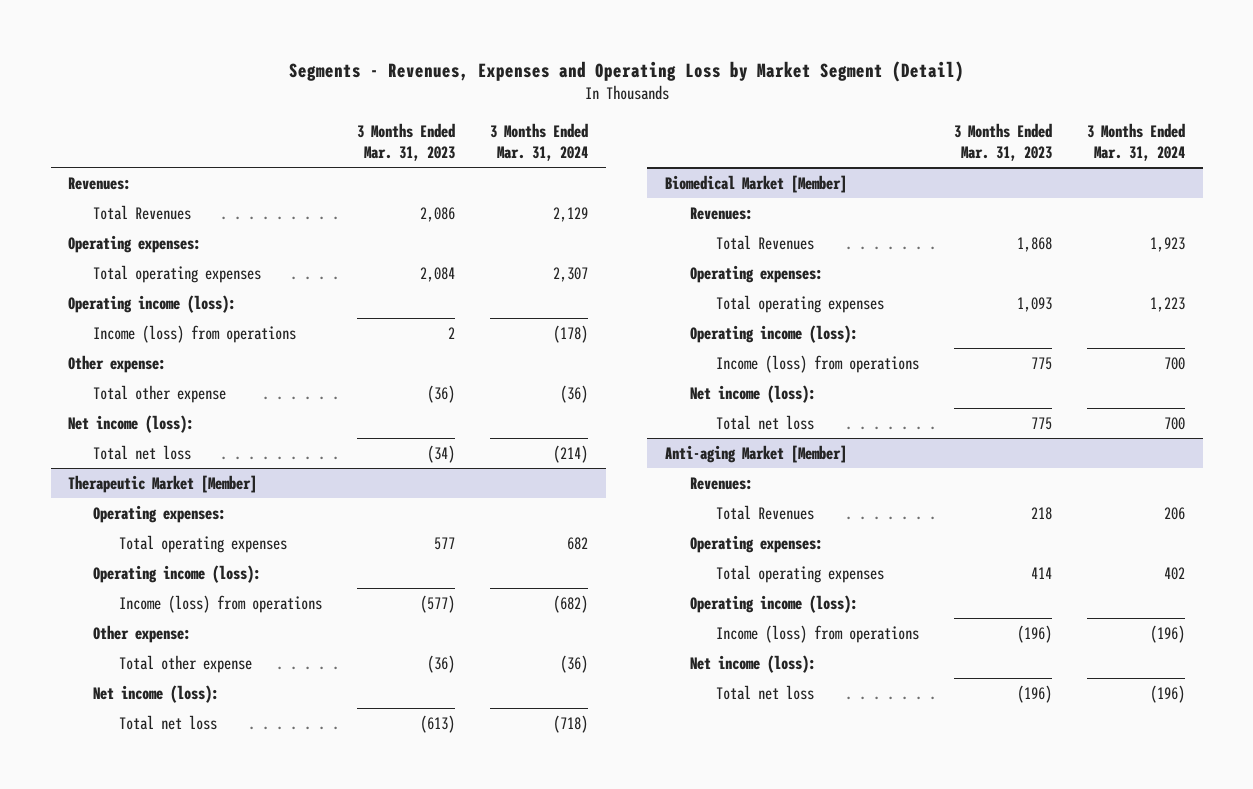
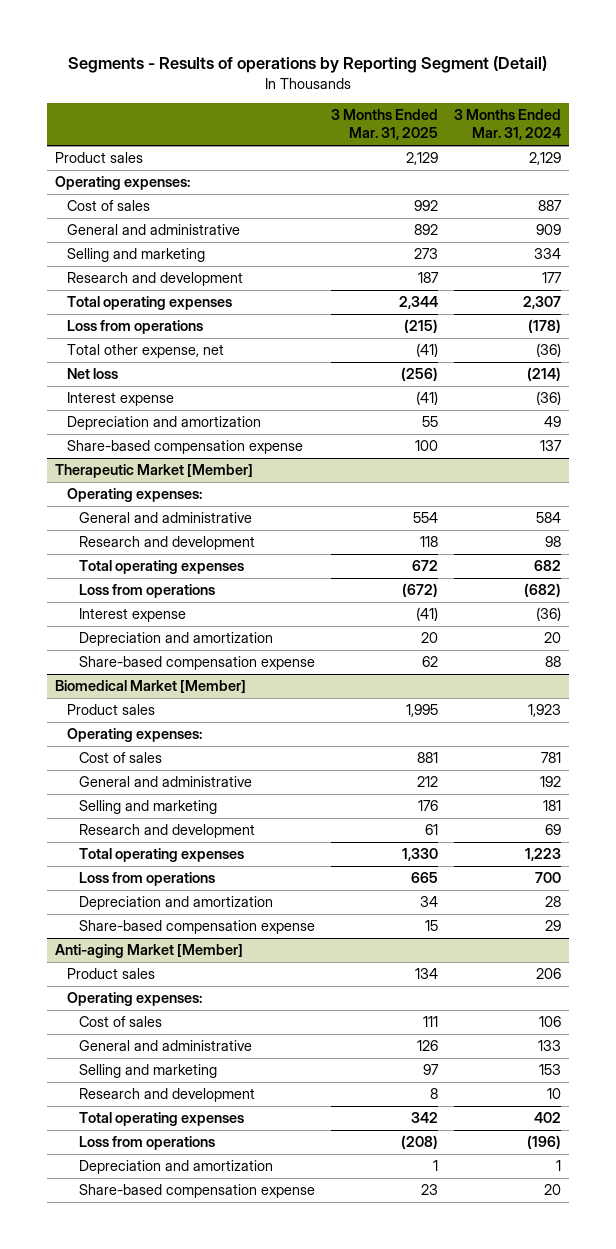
- Segments - Revenues, Expenses and Operating Loss by Market Segment (Detail)
+ Segments - Results of operations by Reporting Segment (Detail)
- | 3 Months Ended Mar. 31, 2023 | 3 Months Ended Mar. 31, 2024
+ | 3 Months Ended Mar. 31, 2025 | 3 Months Ended Mar. 31, 2024
- Revenues:
- Total Revenues | 2,086 | 2,129
+ Product sales | 2,129 | 2,129
+ Cost of sales | 992 | 887
+ General and administrative | 892 | 909
+ Selling and marketing | 273 | 334
+ Research and development | 187 | 177
- Operating income (loss):
- Income (loss) from operations | 2 | (178)
- Other expense:
- Total other expense | (36) | (36)
- Net income (loss):
- Total net loss | (34) | (214)
+ Loss from operations | (215) | (178)
+ Total other expense, net | (41) | (36)
+ Net loss | (256) | (214)
+ Interest expense | (41) | (36)
+ Depreciation and amortization | 55 | 49
+ Share-based compensation expense | 100 | 137
@ Therapeutic Market [Member]
+ General and administrative | 554 | 584
+ Research and development | 118 | 98
- Operating income (loss):
- Income (loss) from operations | (577) | (682)
- Other expense:
- Total other expense | (36) | (36)
- Net income (loss):
- Total net loss | (613) | (718)
+ Loss from operations | (672) | (682)
+ Interest expense | (41) | (36)
+ Depreciation and amortization | 20 | 20
+ Share-based compensation expense | 62 | 88
@ Biomedical Market [Member]
- Revenues:
- Total Revenues | 1,868 | 1,923
+ Product sales | 1,995 | 1,923
+ Cost of sales | 881 | 781
+ General and administrative | 212 | 192
+ Selling and marketing | 176 | 181
+ Research and development | 61 | 69
- Operating income (loss):
- Income (loss) from operations | 775 | 700
- Net income (loss):
- Total net loss | 775 | 700
+ Loss from operations | 665 | 700
+ Depreciation and amortization | 34 | 28
+ Share-based compensation expense | 15 | 29
@ Anti-aging Market [Member]
- Revenues:
- Total Revenues | 218 | 206
+ Product sales | 134 | 206
+ Cost of sales | 111 | 106
+ General and administrative | 126 | 133
+ Selling and marketing | 97 | 153
+ Research and development | 8 | 10
- Operating income (loss):
- Income (loss) from operations | (196) | (196)
- Net income (loss):
- Total net loss | (196) | (196)
+ Loss from operations | (208) | (196)
+ Depreciation and amortization | 1 | 1
+ Share-based compensation expense | 23 | 20

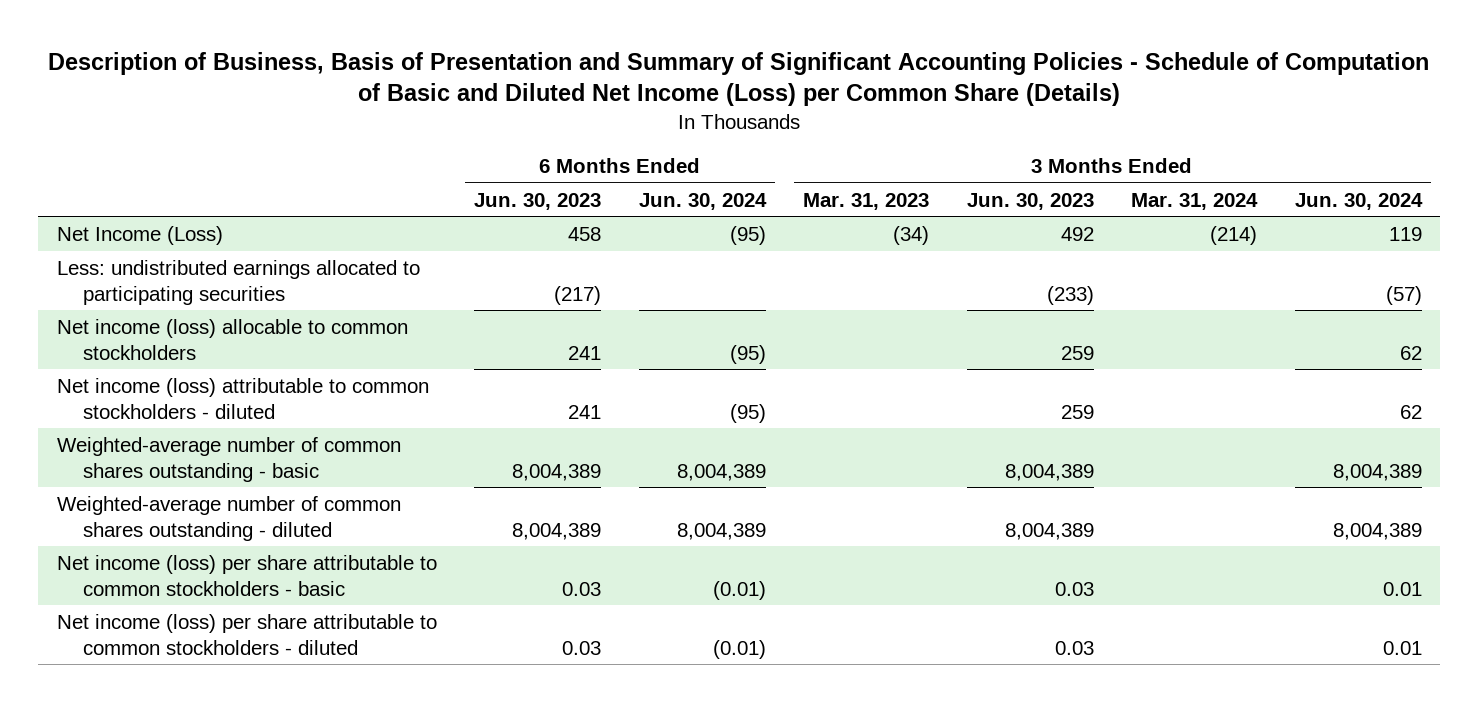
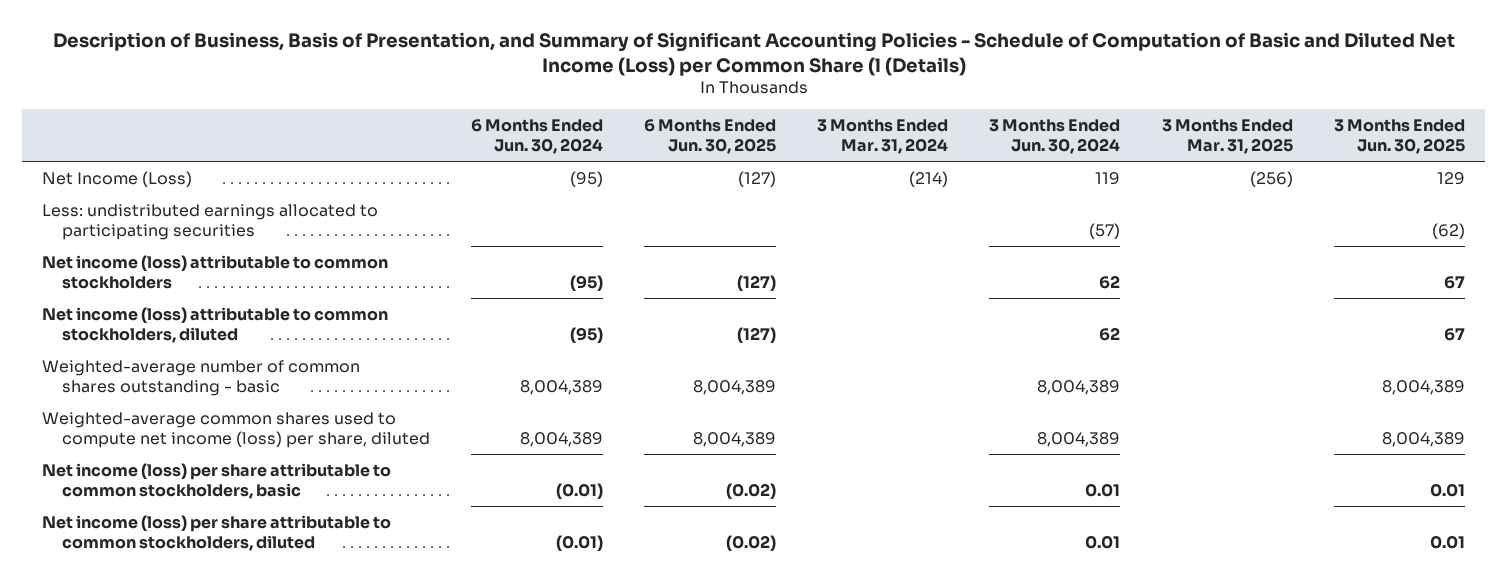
- Description of Business, Basis of Presentation and Summary of Significant Accounting Policies - Schedule of Computation of Basic and Diluted Net Income (Loss) per Common Share (Details)
+ Description of Business, Basis of Presentation, and Summary of Significant Accounting Policies - Schedule of Computation of Basic and Diluted Net Income (Loss) per Common Share (l (Details)
- | 6 Months Ended Jun. 30, 2023 | 6 Months Ended Jun. 30, 2024 | 3 Months Ended Mar. 31, 2023 | 3 Months Ended Jun. 30, 2023 | 3 Months Ended Mar. 31, 2024 | 3 Months Ended Jun. 30, 2024
+ | 6 Months Ended Jun. 30, 2024 | 6 Months Ended Jun. 30, 2025 | 3 Months Ended Mar. 31, 2024 | 3 Months Ended Jun. 30, 2024 | 3 Months Ended Mar. 31, 2025 | 3 Months Ended Jun. 30, 2025
- Net income (loss) allocable to common stockholders | 241 | (95) | | 259 | | 62
- Net income (loss) attributable to common stockholders - diluted | 241 | (95) | | 259 | | 62
+ Net income (loss) attributable to common stockholders | (95) | (127) | | 62 | | 67
+ Net income (loss) attributable to common stockholders, diluted | (95) | (127) | | 62 | | 67
- Weighted-average number of common shares outstanding - diluted | 8,004,389 | 8,004,389 | | 8,004,389 | | 8,004,389
- Net income (loss) per share attributable to common stockholders - basic | 0.03 | (0.01) | | 0.03 | | 0.01
- Net income (loss) per share attributable to common stockholders - diluted | 0.03 | (0.01) | | 0.03 | | 0.01
+ Weighted-average common shares used to compute net income (loss) per share, diluted | 8,004,389 | 8,004,389 | | 8,004,389 | | 8,004,389
+ Net income (loss) per share attributable to common stockholders, basic | (0.01) | (0.02) | | 0.01 | | 0.01
+ Net income (loss) per share attributable to common stockholders, diluted | (0.01) | (0.02) | | 0.01 | | 0.01

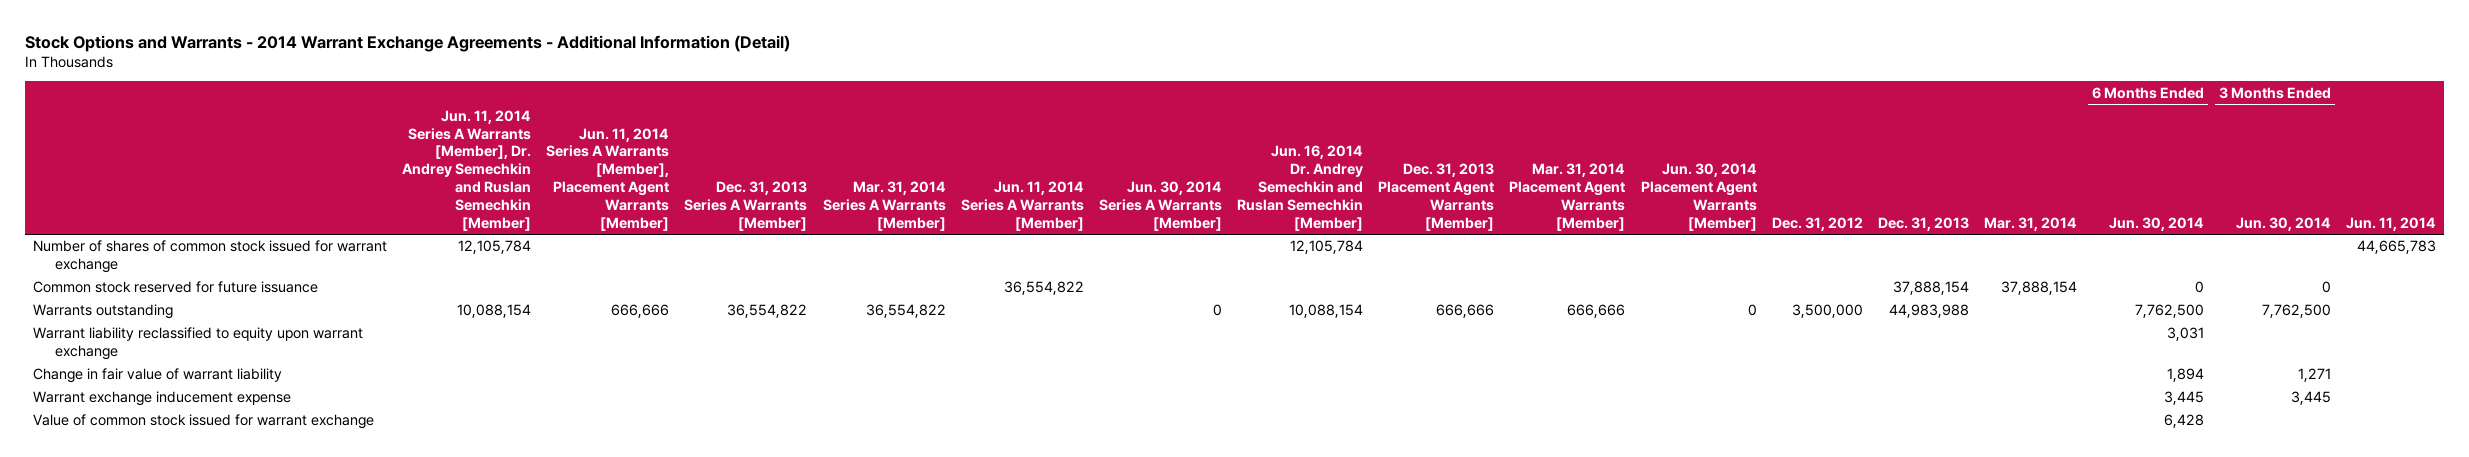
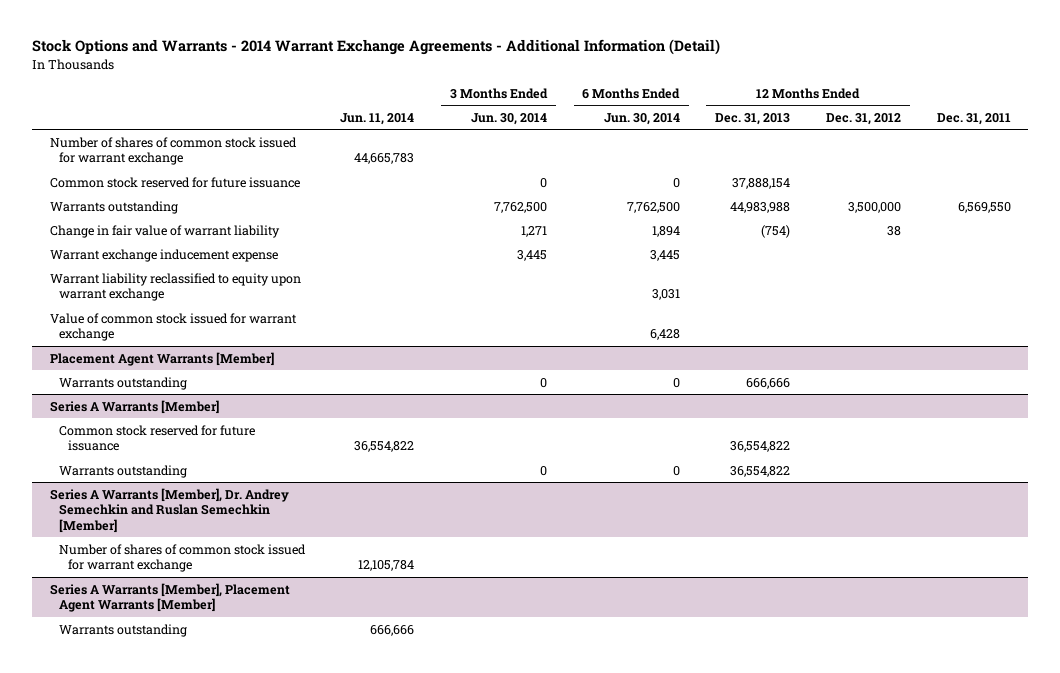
- | Jun. 11, 2014 Series A Warrants [Member], Dr. Andrey Semechkin and Ruslan Semechkin [Member] | Jun. 11, 2014 Series A Warrants [Member], Placement Agent Warrants [Member] | Dec. 31, 2013 Series A Warrants [Member] | Mar. 31, 2014 Series A Warrants [Member] | Jun. 11, 2014 Series A Warrants [Member] | Jun. 30, 2014 Series A Warrants [Member] | Jun. 16, 2014 Dr. Andrey Semechkin and Ruslan Semechkin [Member] | Dec. 31, 2013 Placement Agent Warrants [Member] | Mar. 31, 2014 Placement Agent Warrants [Member] | Jun. 30, 2014 Placement Agent Warrants [Member] | Dec. 31, 2012 | Dec. 31, 2013 | Mar. 31, 2014 | 6 Months Ended Jun. 30, 2014 | 3 Months Ended Jun. 30, 2014 | Jun. 11, 2014
+ | Jun. 11, 2014 | 3 Months Ended Jun. 30, 2014 | 6 Months Ended Jun. 30, 2014 | 12 Months Ended Dec. 31, 2013 | 12 Months Ended Dec. 31, 2012 | Dec. 31, 2011
moved down: Warrant liability reclassified to equity upon warrant exchange | | | 3,031 | | |
+ Placement Agent Warrants [Member]
+ Warrants outstanding | | 0 | 0 | 666,666 | |
+ Series A Warrants [Member]
+ Common stock reserved for future issuance | 36,554,822 | | | 36,554,822 | |
+ Warrants outstanding | | 0 | 0 | 36,554,822 | |
+ Series A Warrants [Member], Dr. Andrey Semechkin and Ruslan Semechkin [Member]
+ Number of shares of common stock issued for warrant exchange | 12,105,784 | | | | |
+ Series A Warrants [Member], Placement Agent Warrants [Member]
+ Warrants outstanding | 666,666 | | | | |

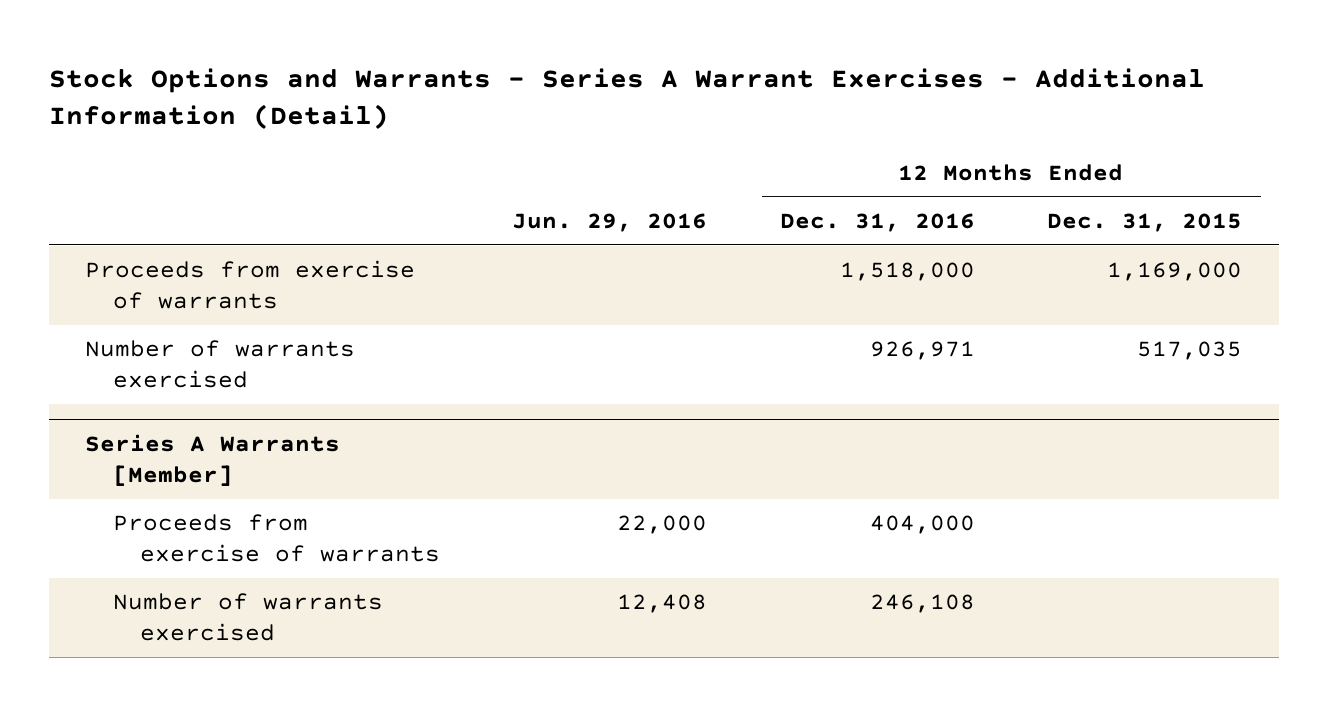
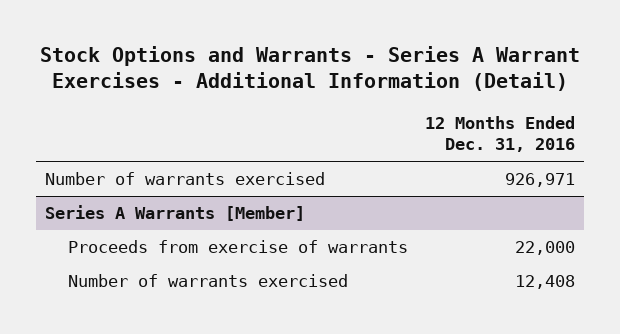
- | Jun. 29, 2016 | 12 Months Ended Dec. 31, 2016 | 12 Months Ended Dec. 31, 2015
+ | 12 Months Ended Dec. 31, 2016
- Proceeds from exercise of warrants | | 1,518,000 | 1,169,000
@ Series A Warrants [Member]
- Proceeds from exercise of warrants | 22,000 | 404,000 |
- Number of warrants exercised | 12,408 | 246,108 |
+ Proceeds from exercise of warrants | 22,000
+ Number of warrants exercised | 12,408

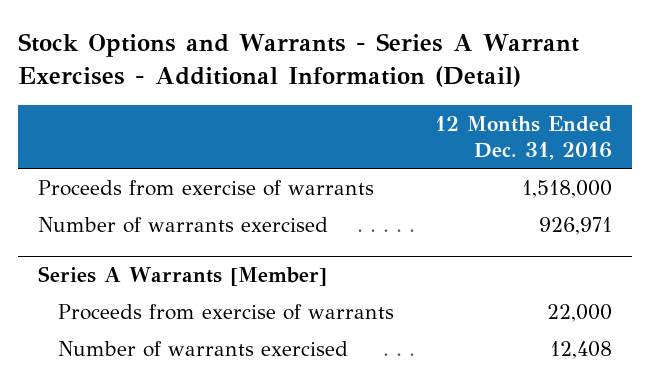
+ Proceeds from exercise of warrants | 1,518,000

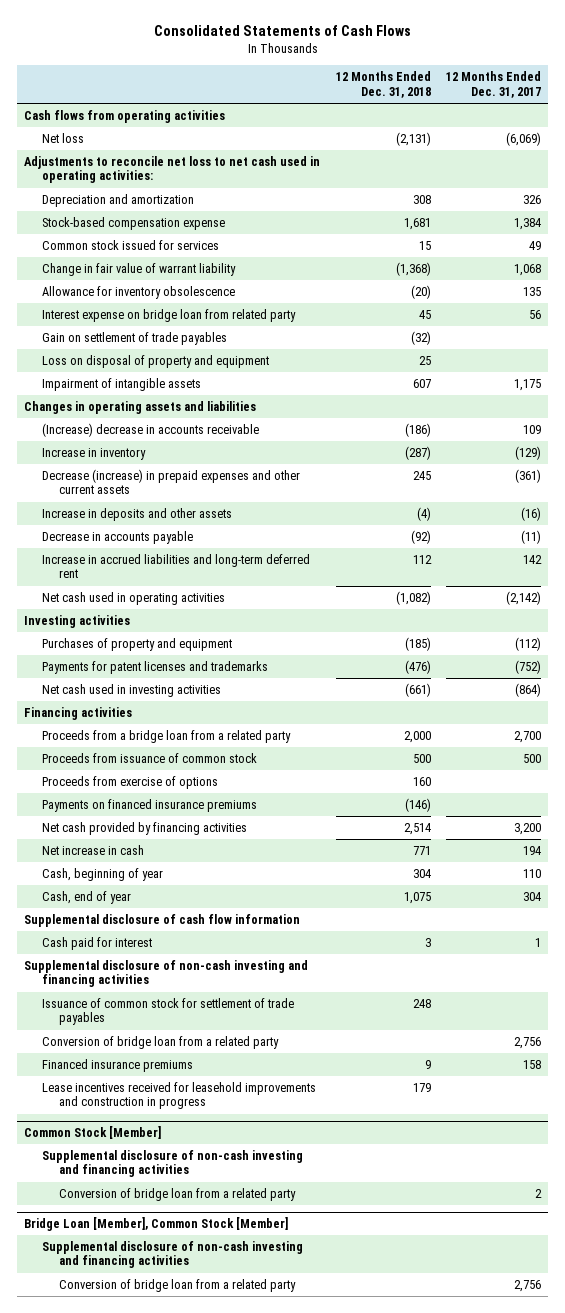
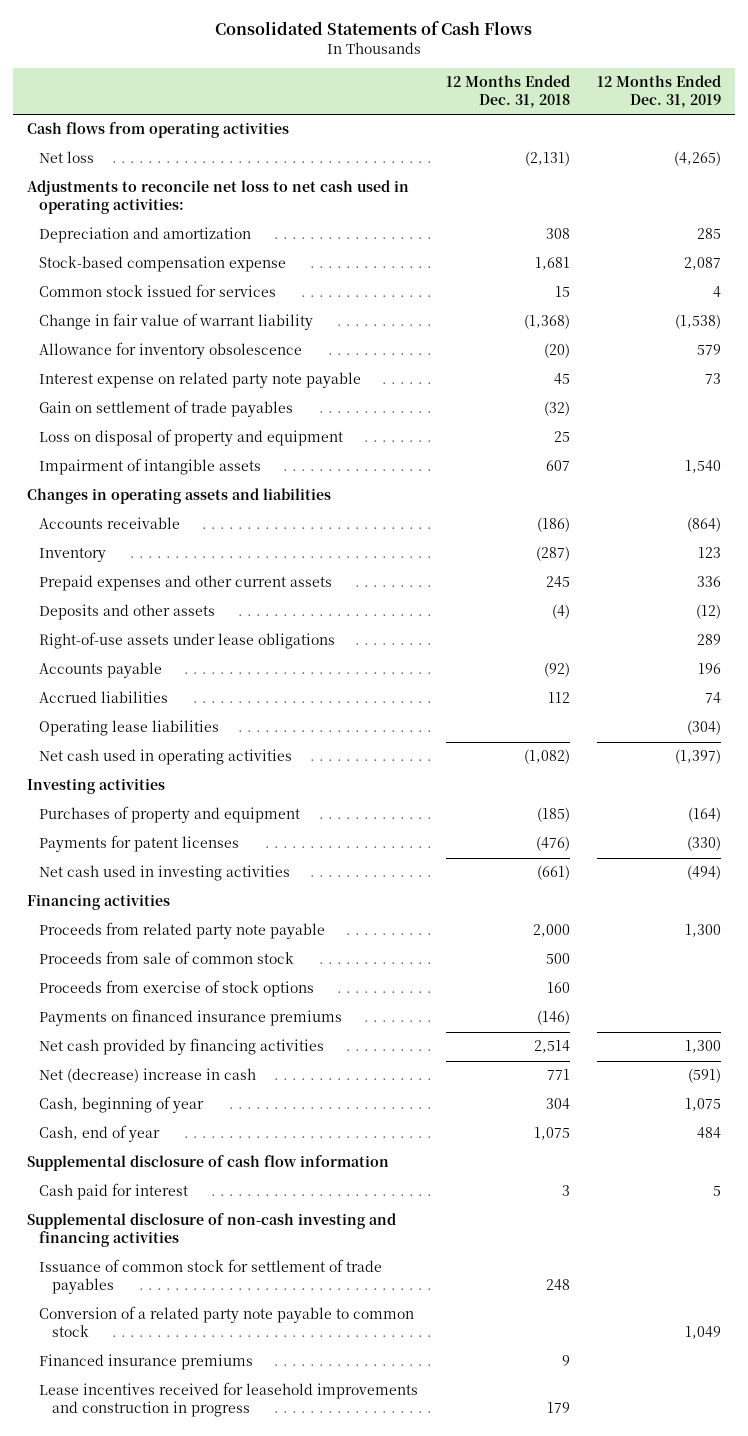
- | 12 Months Ended Dec. 31, 2018 | 12 Months Ended Dec. 31, 2017
+ | 12 Months Ended Dec. 31, 2018 | 12 Months Ended Dec. 31, 2019
- Interest expense on bridge loan from related party | 45 | 56
+ Interest expense on related party note payable | 45 | 73
- (Increase) decrease in accounts receivable | (186) | 109
- Increase in inventory | (287) | (129)
- Decrease (increase) in prepaid expenses and other current assets | 245 | (361)
- Increase in deposits and other assets | (4) | (16)
- Decrease in accounts payable | (92) | (11)
- Increase in accrued liabilities and long-term deferred rent | 112 | 142
+ Accounts receivable | (186) | (864)
+ Inventory | (287) | 123
+ Prepaid expenses and other current assets | 245 | 336
+ Deposits and other assets | (4) | (12)
+ Right-of-use assets under lease obligations | | 289
+ Accounts payable | (92) | 196
+ Accrued liabilities | 112 | 74
+ Operating lease liabilities | | (304)
- Payments for patent licenses and trademarks | (476) | (752)
+ Payments for patent licenses | (476) | (330)
- Proceeds from a bridge loan from a related party | 2,000 | 2,700
- Proceeds from issuance of common stock | 500 | 500
- Proceeds from exercise of options | 160 |
+ Proceeds from related party note payable | 2,000 | 1,300
+ Proceeds from sale of common stock | 500 |
+ Proceeds from exercise of stock options | 160 |
- Net increase in cash | 771 | 194
+ Net (decrease) increase in cash | 771 | (591)
- Conversion of bridge loan from a related party | | 2,756
+ Conversion of a related party note payable to common stock | | 1,049
- Common Stock [Member]
- Supplemental disclosure of non-cash investing and financing activities
- Conversion of bridge loan from a related party | | 2
- Bridge Loan [Member], Common Stock [Member]
- Supplemental disclosure of non-cash investing and financing activities
- Conversion of bridge loan from a related party | | 2,756

